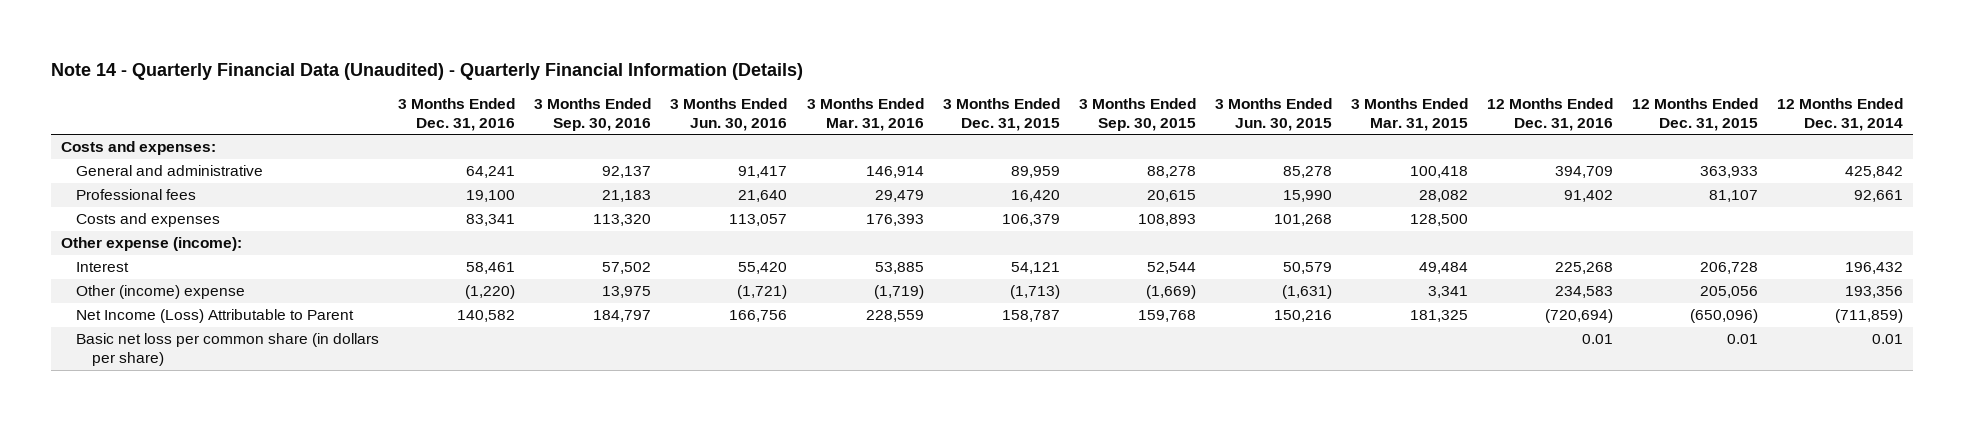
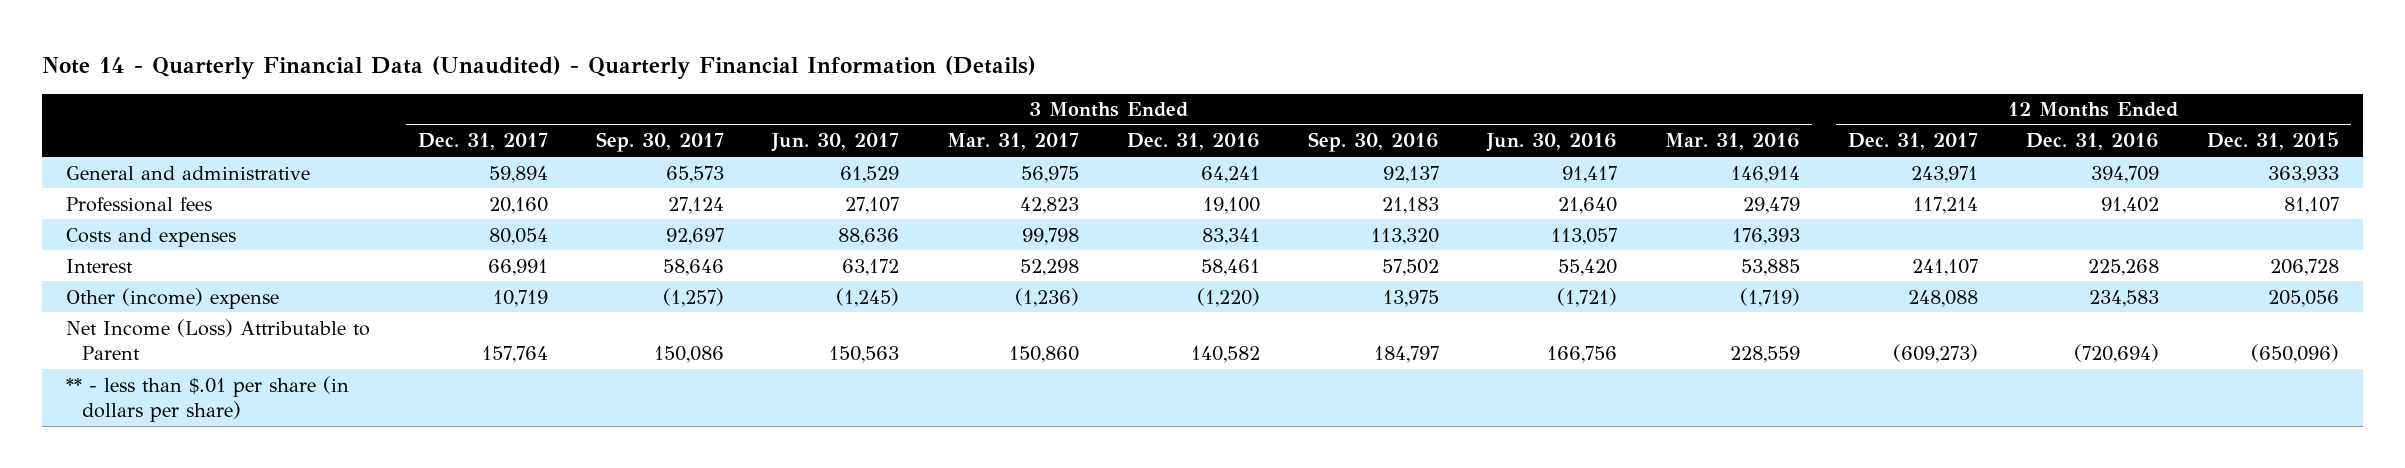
- | 3 Months Ended Dec. 31, 2016 | 3 Months Ended Sep. 30, 2016 | 3 Months Ended Jun. 30, 2016 | 3 Months Ended Mar. 31, 2016 | 3 Months Ended Dec. 31, 2015 | 3 Months Ended Sep. 30, 2015 | 3 Months Ended Jun. 30, 2015 | 3 Months Ended Mar. 31, 2015 | 12 Months Ended Dec. 31, 2016 | 12 Months Ended Dec. 31, 2015 | 12 Months Ended Dec. 31, 2014
+ | 3 Months Ended Dec. 31, 2017 | 3 Months Ended Sep. 30, 2017 | 3 Months Ended Jun. 30, 2017 | 3 Months Ended Mar. 31, 2017 | 3 Months Ended Dec. 31, 2016 | 3 Months Ended Sep. 30, 2016 | 3 Months Ended Jun. 30, 2016 | 3 Months Ended Mar. 31, 2016 | 12 Months Ended Dec. 31, 2017 | 12 Months Ended Dec. 31, 2016 | 12 Months Ended Dec. 31, 2015
- Costs and expenses:
- Other expense (income):
- Basic net loss per common share (in dollars per share) | | | | | | | | | 0.01 | 0.01 | 0.01
+ ** - less than $.01 per share (in dollars per share)

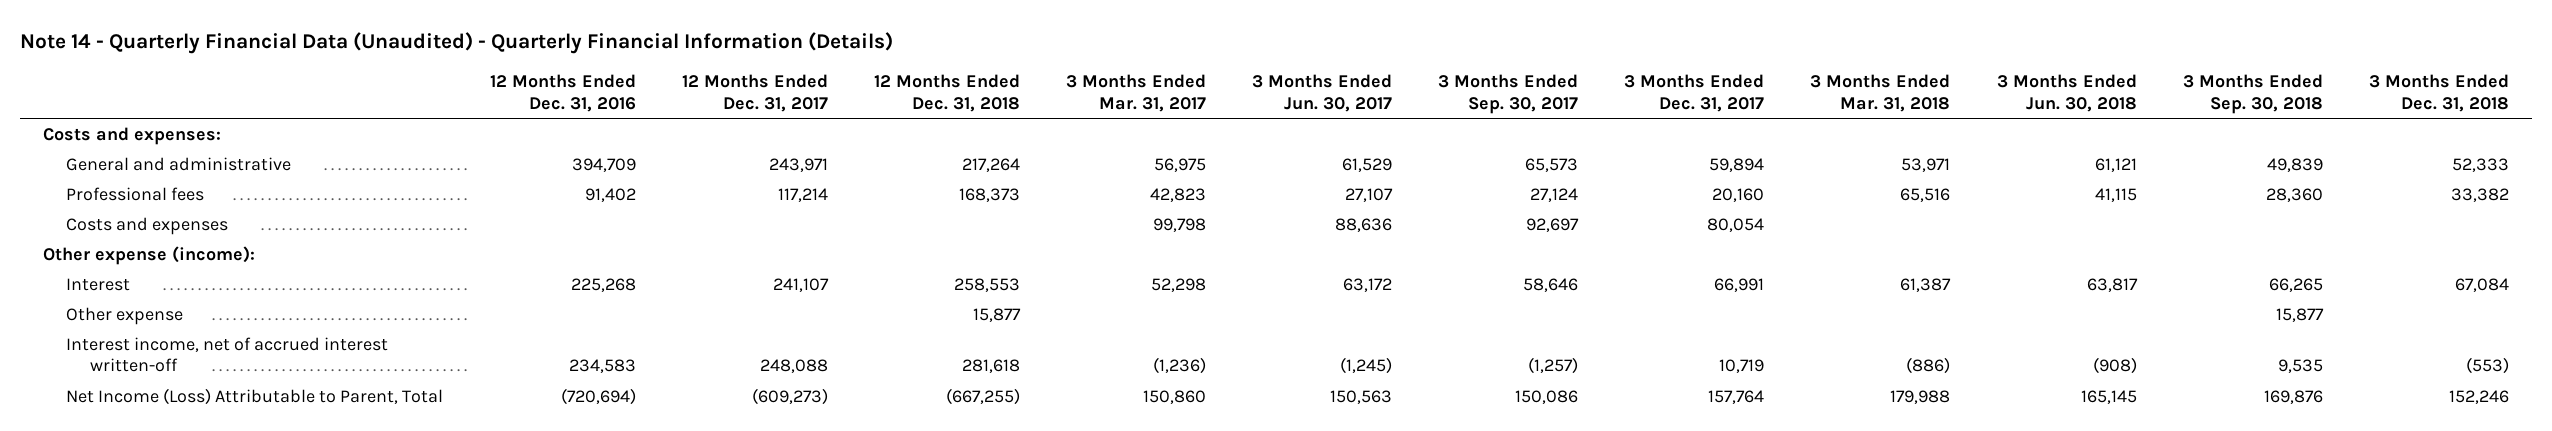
- | 3 Months Ended Dec. 31, 2017 | 3 Months Ended Sep. 30, 2017 | 3 Months Ended Jun. 30, 2017 | 3 Months Ended Mar. 31, 2017 | 3 Months Ended Dec. 31, 2016 | 3 Months Ended Sep. 30, 2016 | 3 Months Ended Jun. 30, 2016 | 3 Months Ended Mar. 31, 2016 | 12 Months Ended Dec. 31, 2017 | 12 Months Ended Dec. 31, 2016 | 12 Months Ended Dec. 31, 2015
+ | 12 Months Ended Dec. 31, 2016 | 12 Months Ended Dec. 31, 2017 | 12 Months Ended Dec. 31, 2018 | 3 Months Ended Mar. 31, 2017 | 3 Months Ended Jun. 30, 2017 | 3 Months Ended Sep. 30, 2017 | 3 Months Ended Dec. 31, 2017 | 3 Months Ended Mar. 31, 2018 | 3 Months Ended Jun. 30, 2018 | 3 Months Ended Sep. 30, 2018 | 3 Months Ended Dec. 31, 2018
+ Costs and expenses:
+ Other expense (income):
- Other (income) expense | 10,719 | (1,257) | (1,245) | (1,236) | (1,220) | 13,975 | (1,721) | (1,719) | 248,088 | 234,583 | 205,056
- Net Income (Loss) Attributable to Parent | 157,764 | 150,086 | 150,563 | 150,860 | 140,582 | 184,797 | 166,756 | 228,559 | (609,273) | (720,694) | (650,096)
- ** - less than $.01 per share (in dollars per share)
+ Other expense | | | 15,877 | | | | | | | 15,877 |
+ Interest income, net of accrued interest written-off | 234,583 | 248,088 | 281,618 | (1,236) | (1,245) | (1,257) | 10,719 | (886) | (908) | 9,535 | (553)
+ Net Income (Loss) Attributable to Parent, Total | (720,694) | (609,273) | (667,255) | 150,860 | 150,563 | 150,086 | 157,764 | 179,988 | 165,145 | 169,876 | 152,246

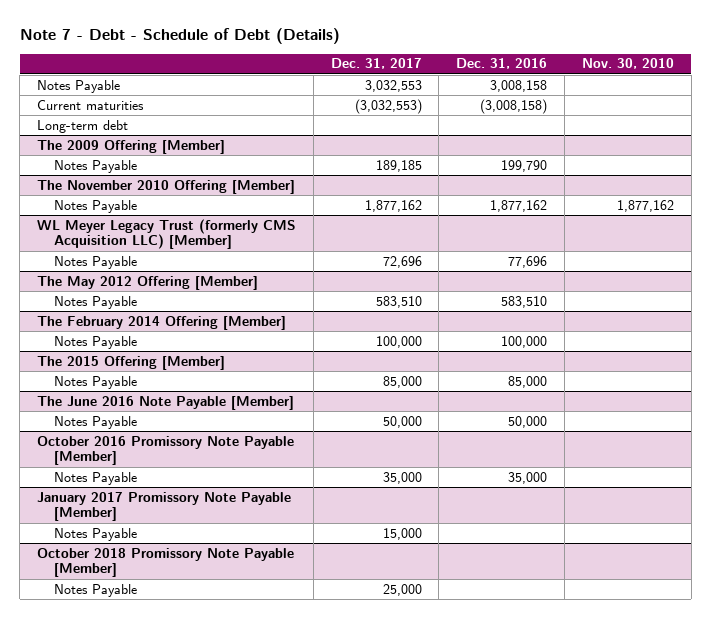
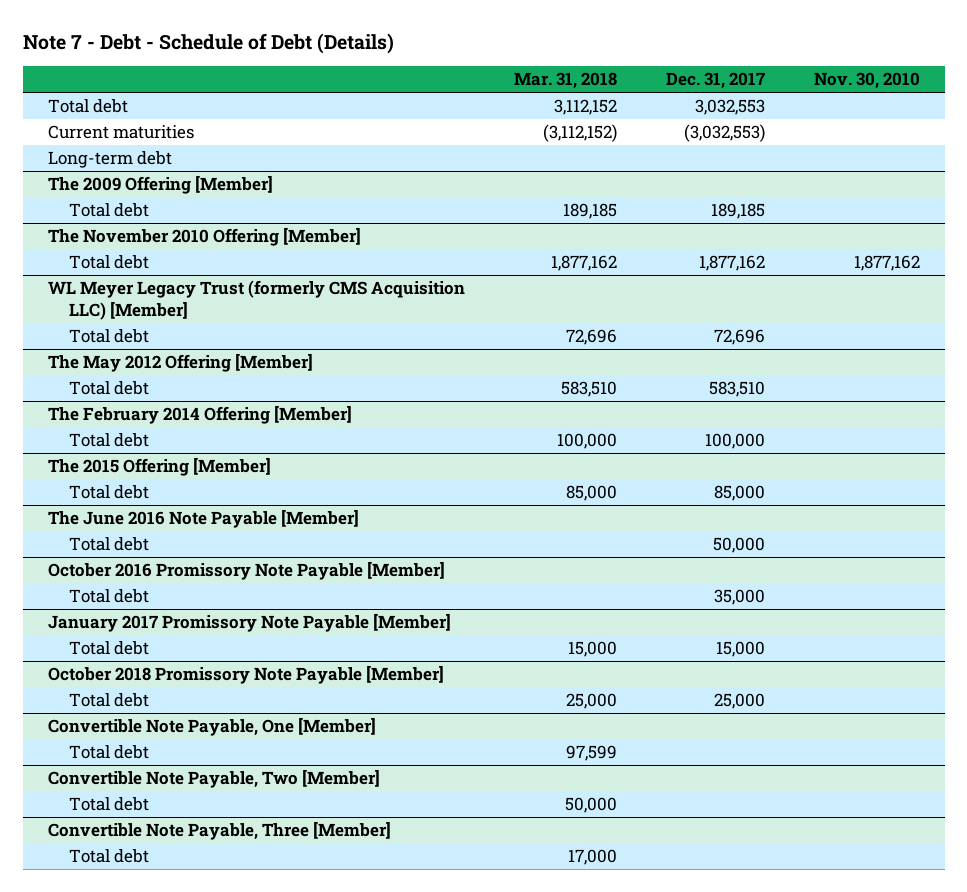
- | Dec. 31, 2017 | Dec. 31, 2016 | Nov. 30, 2010
+ | Mar. 31, 2018 | Dec. 31, 2017 | Nov. 30, 2010
- Notes Payable | 3,032,553 | 3,008,158 |
+ Total debt | 3,112,152 | 3,032,553 |
@ The 2009 Offering [Member]
- Notes Payable | 189,185 | 199,790 |
+ Total debt | 189,185 | 189,185 |
@ The November 2010 Offering [Member]
- Notes Payable | 1,877,162 | 1,877,162 | 1,877,162
+ Total debt | 1,877,162 | 1,877,162 | 1,877,162
@ WL Meyer Legacy Trust (formerly CMS Acquisition LLC) [Member]
- Notes Payable | 72,696 | 77,696 |
+ Total debt | 72,696 | 72,696 |
@ The May 2012 Offering [Member]
- Notes Payable | 583,510 | 583,510 |
+ Total debt | 583,510 | 583,510 |
@ The February 2014 Offering [Member]
- Notes Payable | 100,000 | 100,000 |
+ Total debt | 100,000 | 100,000 |
@ The 2015 Offering [Member]
- Notes Payable | 85,000 | 85,000 |
+ Total debt | 85,000 | 85,000 |
@ The June 2016 Note Payable [Member]
- Notes Payable | 50,000 | 50,000 |
+ Total debt | | 50,000 |
@ October 2016 Promissory Note Payable [Member]
- Notes Payable | 35,000 | 35,000 |
+ Total debt | | 35,000 |
@ January 2017 Promissory Note Payable [Member]
- Notes Payable | 15,000 | |
+ Total debt | 15,000 | 15,000 |
@ October 2018 Promissory Note Payable [Member]
- Notes Payable | 25,000 | |
+ Total debt | 25,000 | 25,000 |
+ Convertible Note Payable, One [Member]
+ Total debt | 97,599 | |
+ Convertible Note Payable, Two [Member]
+ Total debt | 50,000 | |
+ Convertible Note Payable, Three [Member]
+ Total debt | 17,000 | |

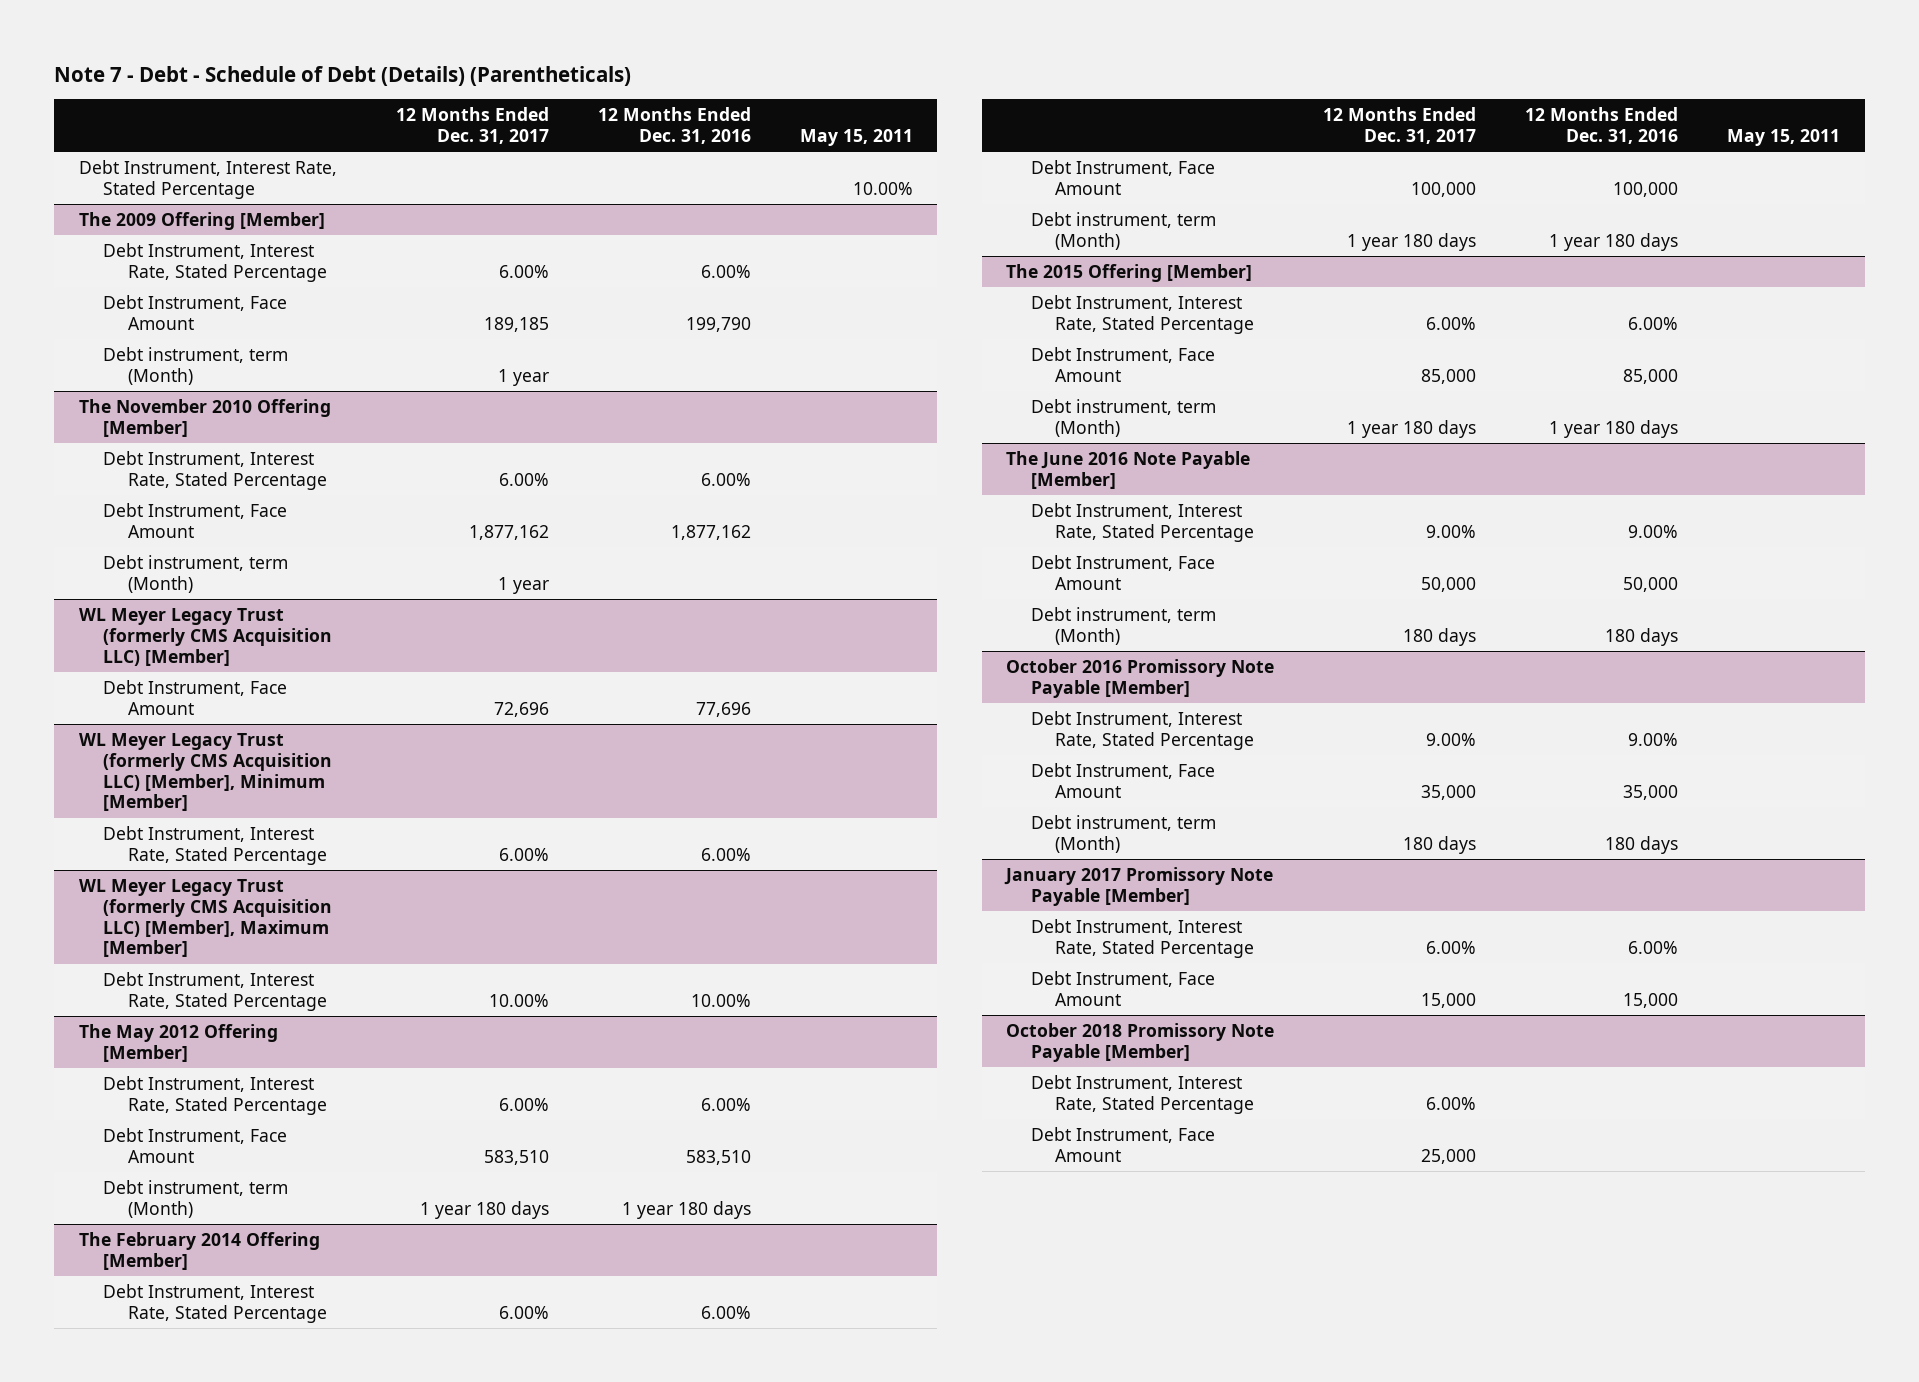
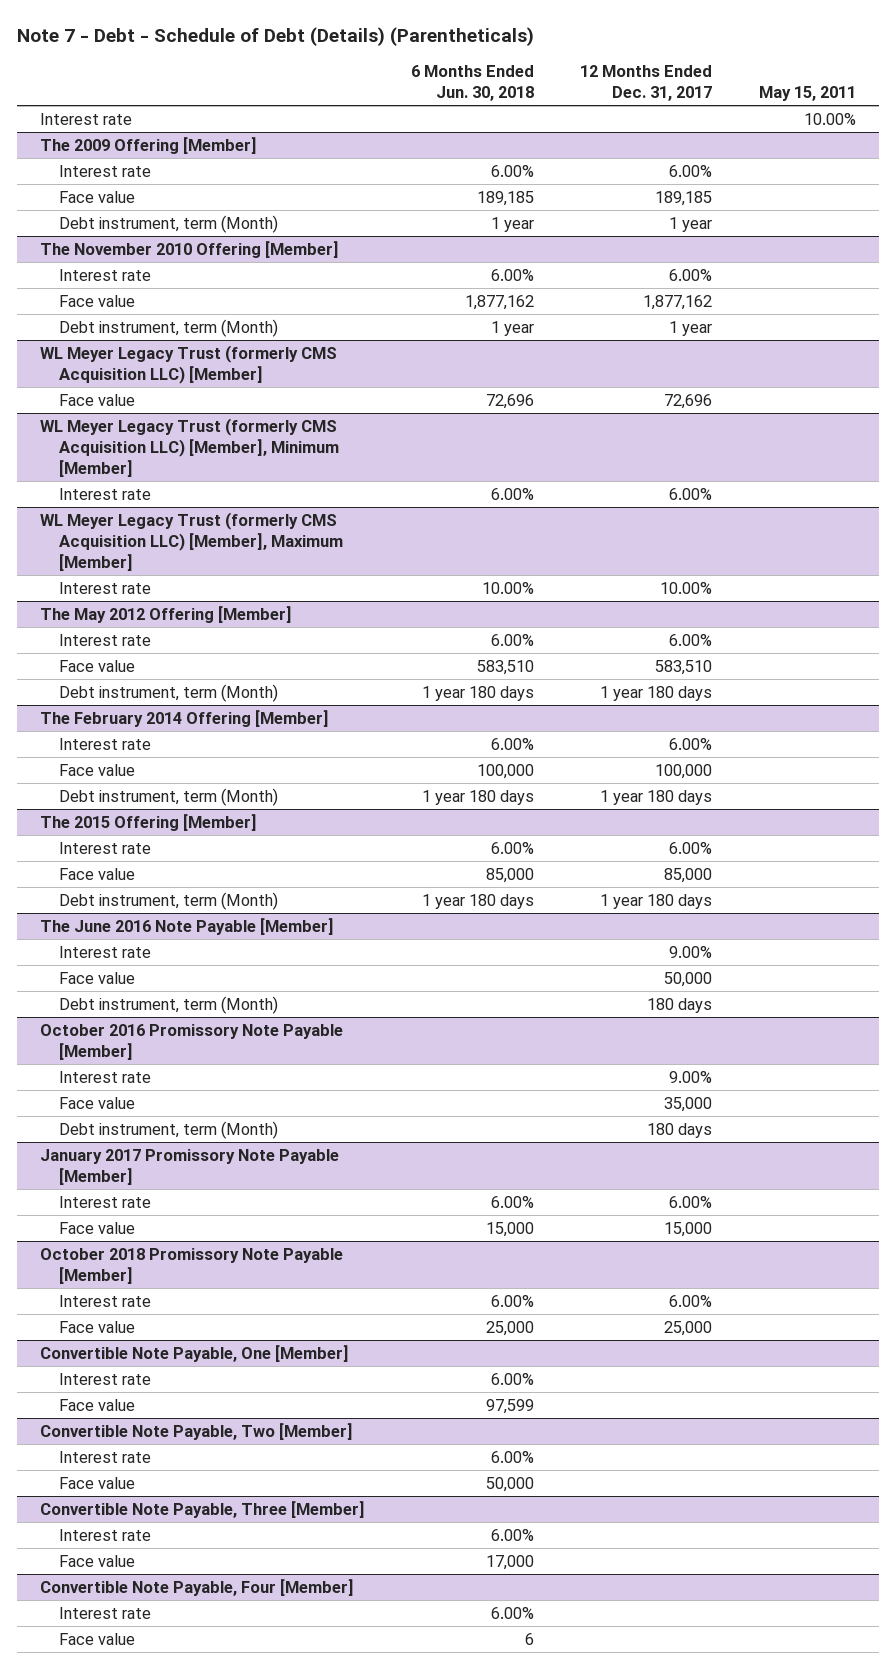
- | 12 Months Ended Dec. 31, 2017 | 12 Months Ended Dec. 31, 2016 | May 15, 2011
+ | 6 Months Ended Jun. 30, 2018 | 12 Months Ended Dec. 31, 2017 | May 15, 2011
- Debt Instrument, Interest Rate, Stated Percentage | | | 10.00%
+ Interest rate | | | 10.00%
@ The 2009 Offering [Member]
- Debt Instrument, Interest Rate, Stated Percentage | 6.00% | 6.00% |
- Debt Instrument, Face Amount | 189,185 | 199,790 |
+ Interest rate | 6.00% | 6.00% |
+ Face value | 189,185 | 189,185 |
@ The November 2010 Offering [Member]
- Debt Instrument, Interest Rate, Stated Percentage | 6.00% | 6.00% |
- Debt Instrument, Face Amount | 1,877,162 | 1,877,162 |
+ Interest rate | 6.00% | 6.00% |
+ Face value | 1,877,162 | 1,877,162 |
@ WL Meyer Legacy Trust (formerly CMS Acquisition LLC) [Member]
- Debt Instrument, Face Amount | 72,696 | 77,696 |
+ Face value | 72,696 | 72,696 |
@ WL Meyer Legacy Trust (formerly CMS Acquisition LLC) [Member], Minimum [Member]
- Debt Instrument, Interest Rate, Stated Percentage | 6.00% | 6.00% |
+ Interest rate | 6.00% | 6.00% |
@ WL Meyer Legacy Trust (formerly CMS Acquisition LLC) [Member], Maximum [Member]
- Debt Instrument, Interest Rate, Stated Percentage | 10.00% | 10.00% |
+ Interest rate | 10.00% | 10.00% |
@ The May 2012 Offering [Member]
- Debt Instrument, Interest Rate, Stated Percentage | 6.00% | 6.00% |
- Debt Instrument, Face Amount | 583,510 | 583,510 |
+ Interest rate | 6.00% | 6.00% |
+ Face value | 583,510 | 583,510 |
@ The February 2014 Offering [Member]
- Debt Instrument, Interest Rate, Stated Percentage | 6.00% | 6.00% |
- Debt Instrument, Face Amount | 100,000 | 100,000 |
+ Interest rate | 6.00% | 6.00% |
+ Face value | 100,000 | 100,000 |
@ The 2015 Offering [Member]
- Debt Instrument, Interest Rate, Stated Percentage | 6.00% | 6.00% |
- Debt Instrument, Face Amount | 85,000 | 85,000 |
+ Interest rate | 6.00% | 6.00% |
+ Face value | 85,000 | 85,000 |
@ The June 2016 Note Payable [Member]
- Debt Instrument, Interest Rate, Stated Percentage | 9.00% | 9.00% |
- Debt Instrument, Face Amount | 50,000 | 50,000 |
+ Interest rate | | 9.00% |
+ Face value | | 50,000 |
@ October 2016 Promissory Note Payable [Member]
- Debt Instrument, Interest Rate, Stated Percentage | 9.00% | 9.00% |
- Debt Instrument, Face Amount | 35,000 | 35,000 |
+ Interest rate | | 9.00% |
+ Face value | | 35,000 |
@ January 2017 Promissory Note Payable [Member]
- Debt Instrument, Interest Rate, Stated Percentage | 6.00% | 6.00% |
- Debt Instrument, Face Amount | 15,000 | 15,000 |
+ Interest rate | 6.00% | 6.00% |
+ Face value | 15,000 | 15,000 |
@ October 2018 Promissory Note Payable [Member]
- Debt Instrument, Interest Rate, Stated Percentage | 6.00% | |
- Debt Instrument, Face Amount | 25,000 | |
+ Interest rate | 6.00% | 6.00% |
+ Face value | 25,000 | 25,000 |
+ Convertible Note Payable, One [Member]
+ Interest rate | 6.00% | |
+ Face value | 97,599 | |
+ Convertible Note Payable, Two [Member]
+ Interest rate | 6.00% | |
+ Face value | 50,000 | |
+ Convertible Note Payable, Three [Member]
+ Interest rate | 6.00% | |
+ Face value | 17,000 | |
+ Convertible Note Payable, Four [Member]
+ Interest rate | 6.00% | |
+ Face value | 6 | |

